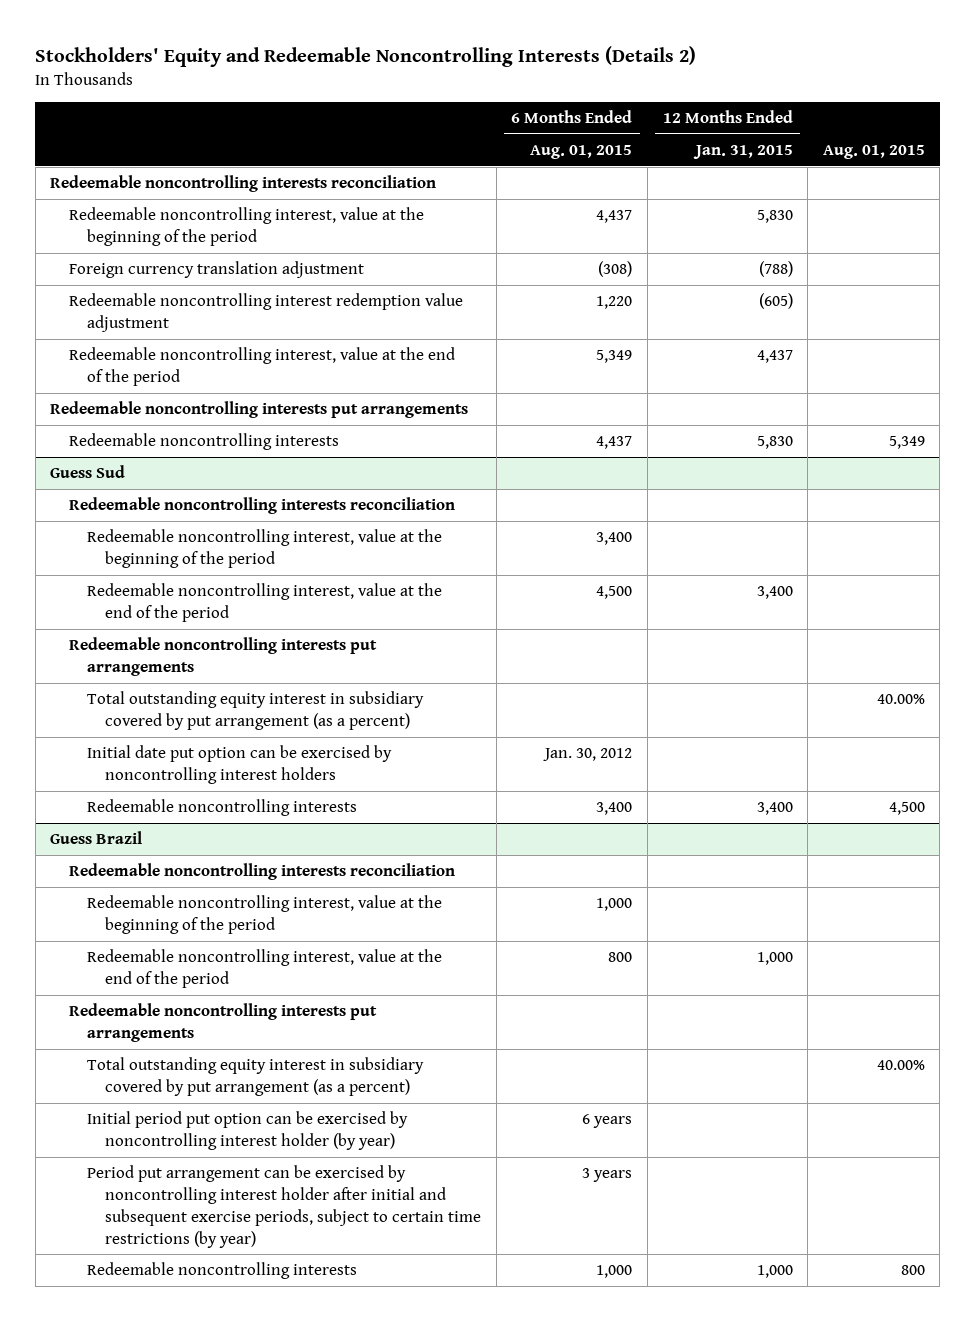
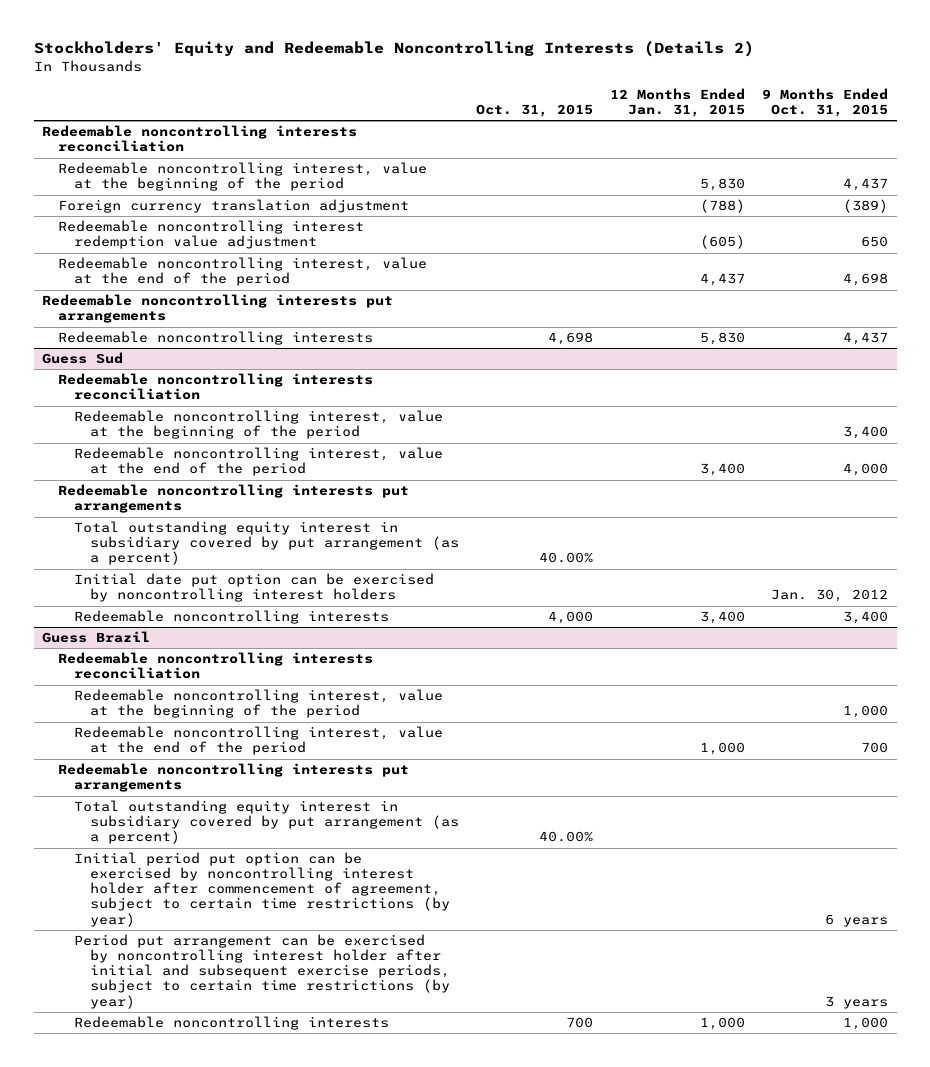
- | 6 Months Ended Aug. 01, 2015 | 12 Months Ended Jan. 31, 2015 | Aug. 01, 2015
+ | Oct. 31, 2015 | 12 Months Ended Jan. 31, 2015 | 9 Months Ended Oct. 31, 2015
@ Guess Brazil
- Initial period put option can be exercised by noncontrolling interest holder (by year) | 6 years | |
+ Initial period put option can be exercised by noncontrolling interest holder after commencement of agreement, subject to certain time restrictions (by year) | | | 6 years

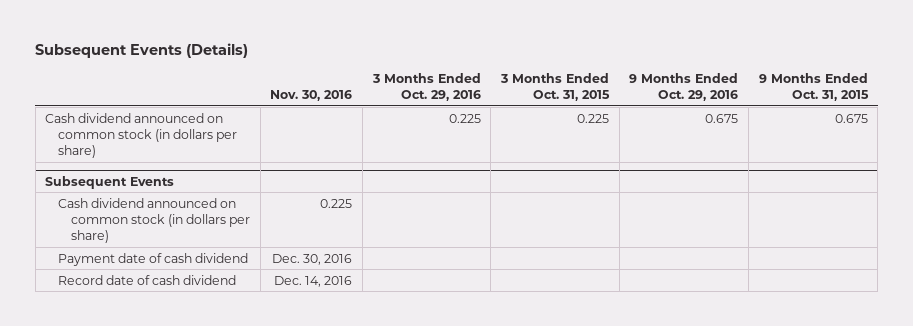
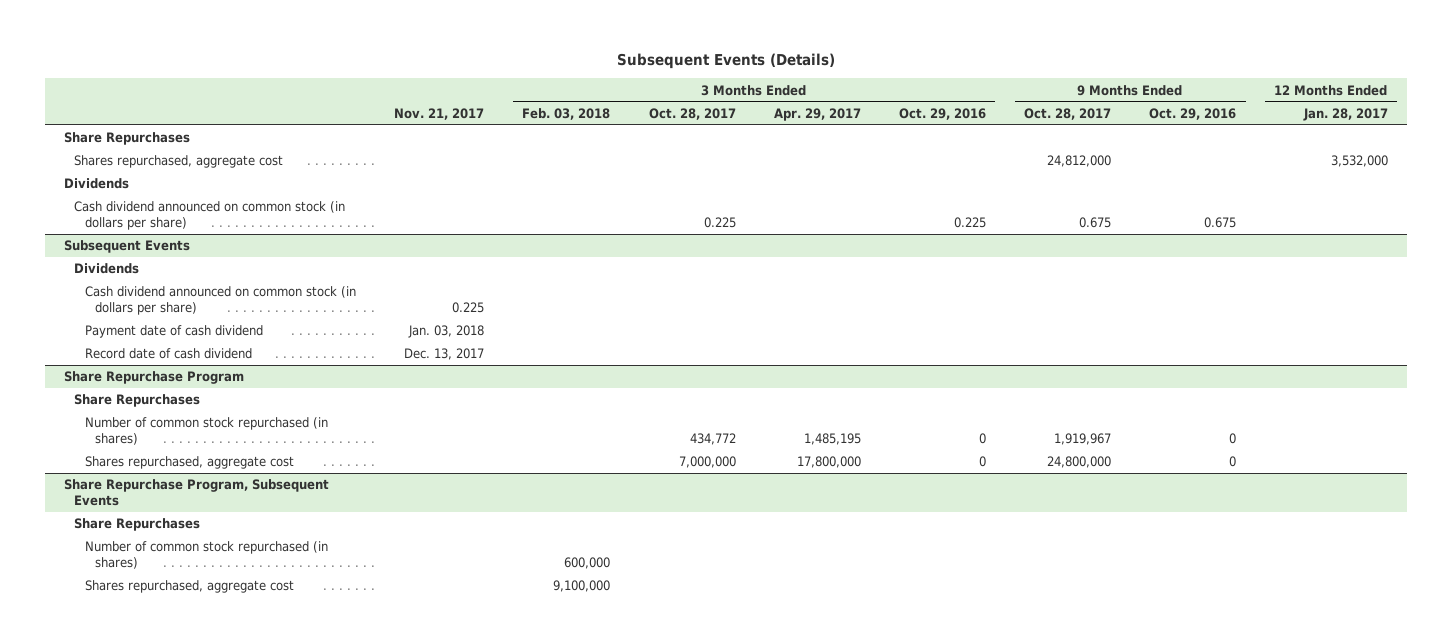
- | Nov. 30, 2016 | 3 Months Ended Oct. 29, 2016 | 3 Months Ended Oct. 31, 2015 | 9 Months Ended Oct. 29, 2016 | 9 Months Ended Oct. 31, 2015
+ | Nov. 21, 2017 | 3 Months Ended Feb. 03, 2018 | 3 Months Ended Oct. 28, 2017 | 3 Months Ended Apr. 29, 2017 | 3 Months Ended Oct. 29, 2016 | 9 Months Ended Oct. 28, 2017 | 9 Months Ended Oct. 29, 2016 | 12 Months Ended Jan. 28, 2017
+ Share Repurchases
+ Shares repurchased, aggregate cost | | | | | | 24,812,000 | | 3,532,000
+ Dividends
@ Subsequent Events
+ Dividends
+ Share Repurchase Program
+ Share Repurchases
+ Number of common stock repurchased (in shares) | | | 434,772 | 1,485,195 | 0 | 1,919,967 | 0 |
+ Shares repurchased, aggregate cost | | | 7,000,000 | 17,800,000 | 0 | 24,800,000 | 0 |
+ Share Repurchase Program, Subsequent Events
+ Share Repurchases
+ Number of common stock repurchased (in shares) | | 600,000 | | | | | |
+ Shares repurchased, aggregate cost | | 9,100,000 | | | | | |

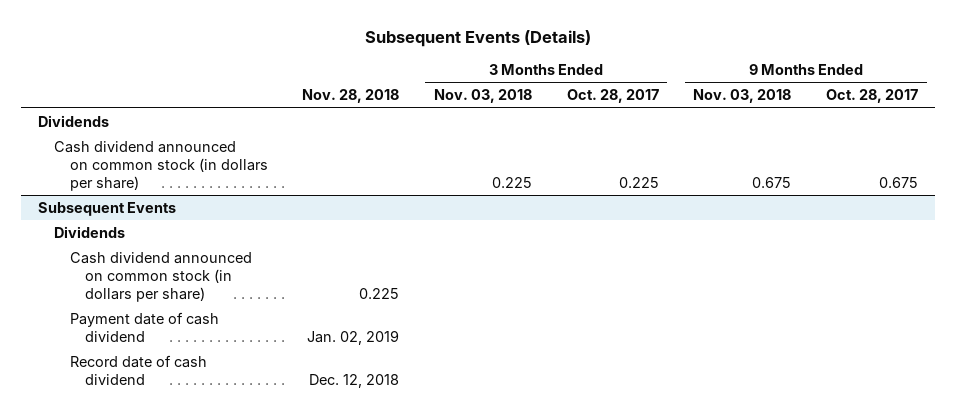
- | Nov. 21, 2017 | 3 Months Ended Feb. 03, 2018 | 3 Months Ended Oct. 28, 2017 | 3 Months Ended Apr. 29, 2017 | 3 Months Ended Oct. 29, 2016 | 9 Months Ended Oct. 28, 2017 | 9 Months Ended Oct. 29, 2016 | 12 Months Ended Jan. 28, 2017
+ | Nov. 28, 2018 | 3 Months Ended Nov. 03, 2018 | 3 Months Ended Oct. 28, 2017 | 9 Months Ended Nov. 03, 2018 | 9 Months Ended Oct. 28, 2017
- Share Repurchases
- Shares repurchased, aggregate cost | | | | | | 24,812,000 | | 3,532,000
- Share Repurchase Program
- Share Repurchases
- Number of common stock repurchased (in shares) | | | 434,772 | 1,485,195 | 0 | 1,919,967 | 0 |
- Shares repurchased, aggregate cost | | | 7,000,000 | 17,800,000 | 0 | 24,800,000 | 0 |
- Share Repurchase Program, Subsequent Events
- Share Repurchases
- Number of common stock repurchased (in shares) | | 600,000 | | | | | |
- Shares repurchased, aggregate cost | | 9,100,000 | | | | | |

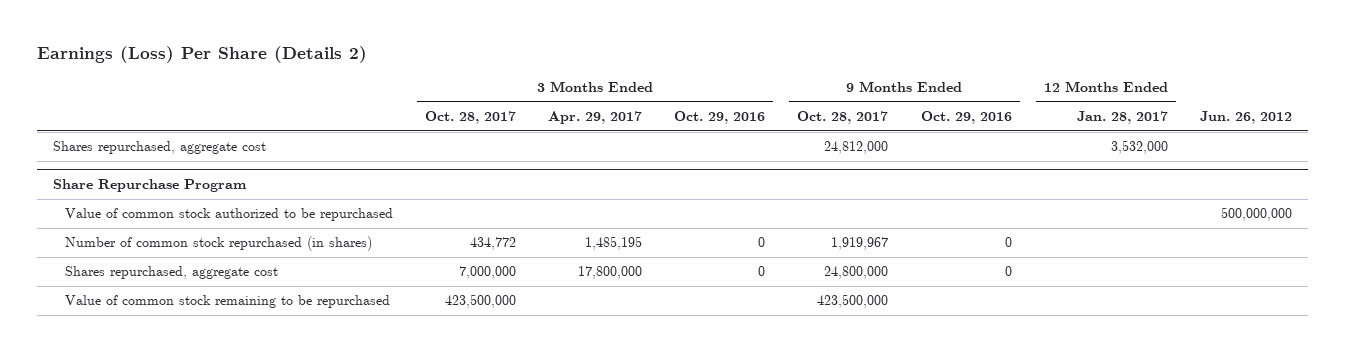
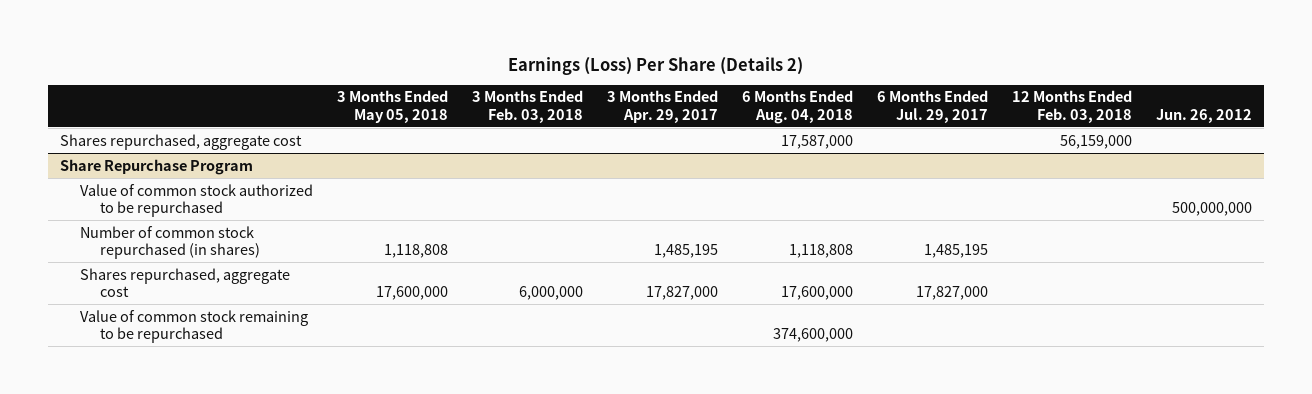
- | 3 Months Ended Oct. 28, 2017 | 3 Months Ended Apr. 29, 2017 | 3 Months Ended Oct. 29, 2016 | 9 Months Ended Oct. 28, 2017 | 9 Months Ended Oct. 29, 2016 | 12 Months Ended Jan. 28, 2017 | Jun. 26, 2012
+ | 3 Months Ended May 05, 2018 | 3 Months Ended Feb. 03, 2018 | 3 Months Ended Apr. 29, 2017 | 6 Months Ended Aug. 04, 2018 | 6 Months Ended Jul. 29, 2017 | 12 Months Ended Feb. 03, 2018 | Jun. 26, 2012
@ Share Repurchase Program
- Shares repurchased, aggregate cost | 7,000,000 | 17,800,000 | 0 | 24,800,000 | 0 | |
+ Shares repurchased, aggregate cost | 17,600,000 | 6,000,000 | 17,827,000 | 17,600,000 | 17,827,000 | |

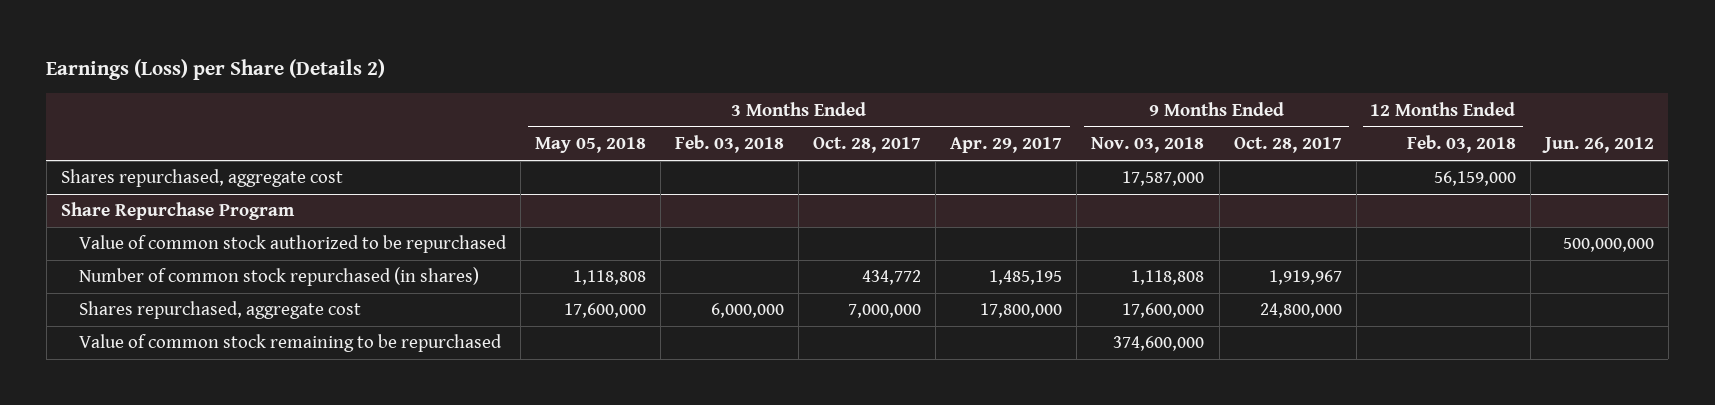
- Earnings (Loss) Per Share (Details 2)
+ Earnings (Loss) per Share (Details 2)
- | 3 Months Ended May 05, 2018 | 3 Months Ended Feb. 03, 2018 | 3 Months Ended Apr. 29, 2017 | 6 Months Ended Aug. 04, 2018 | 6 Months Ended Jul. 29, 2017 | 12 Months Ended Feb. 03, 2018 | Jun. 26, 2012
+ | 3 Months Ended May 05, 2018 | 3 Months Ended Feb. 03, 2018 | 3 Months Ended Oct. 28, 2017 | 3 Months Ended Apr. 29, 2017 | 9 Months Ended Nov. 03, 2018 | 9 Months Ended Oct. 28, 2017 | 12 Months Ended Feb. 03, 2018 | Jun. 26, 2012
@ Share Repurchase Program
- Shares repurchased, aggregate cost | 17,600,000 | 6,000,000 | 17,827,000 | 17,600,000 | 17,827,000 | |
+ Shares repurchased, aggregate cost | 17,600,000 | 6,000,000 | 7,000,000 | 17,800,000 | 17,600,000 | 24,800,000 | |

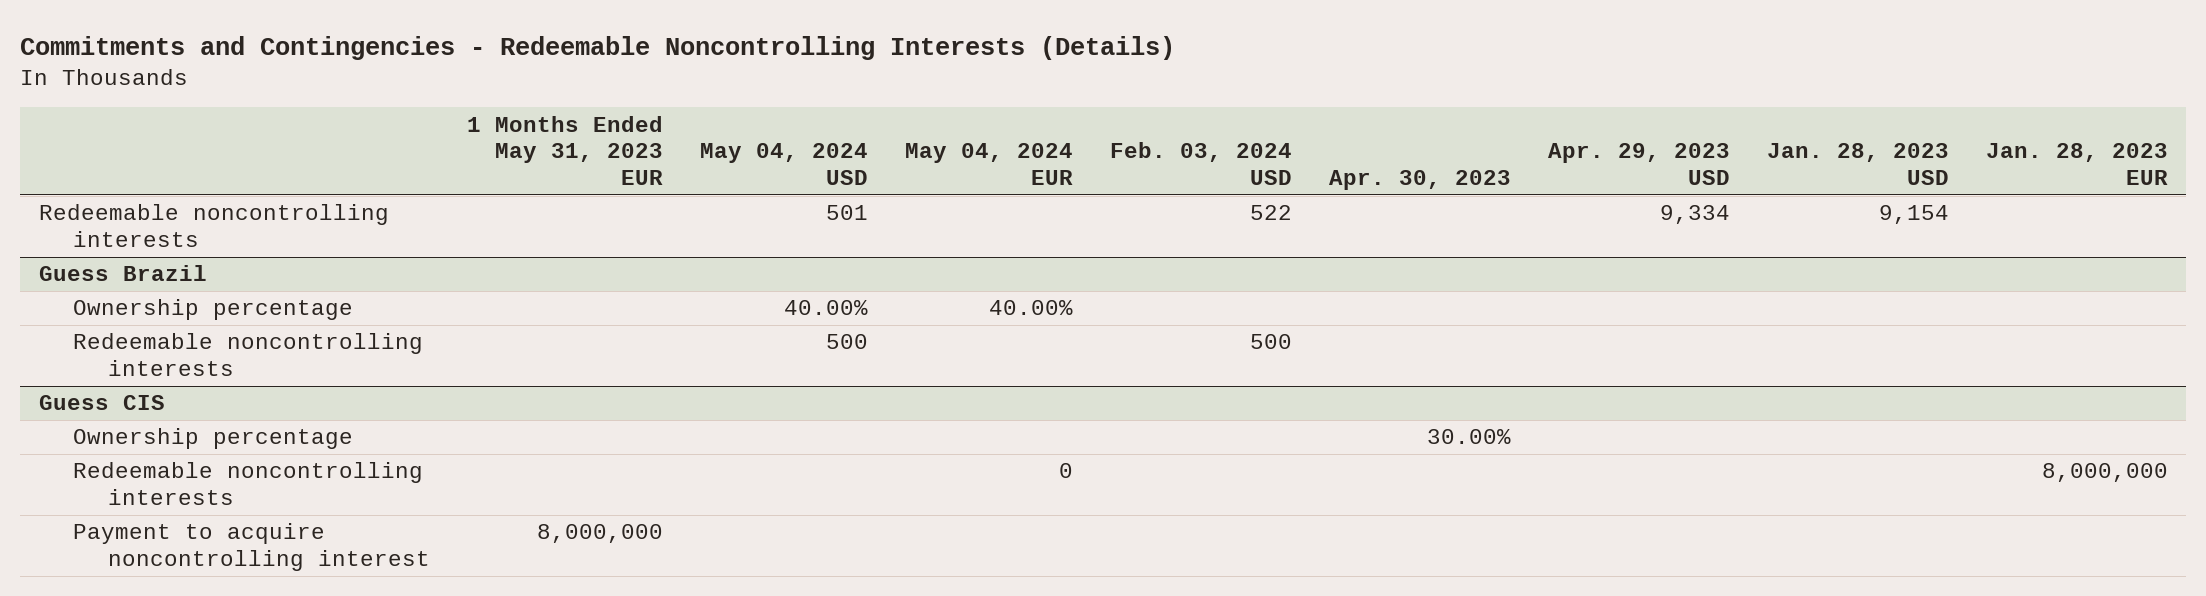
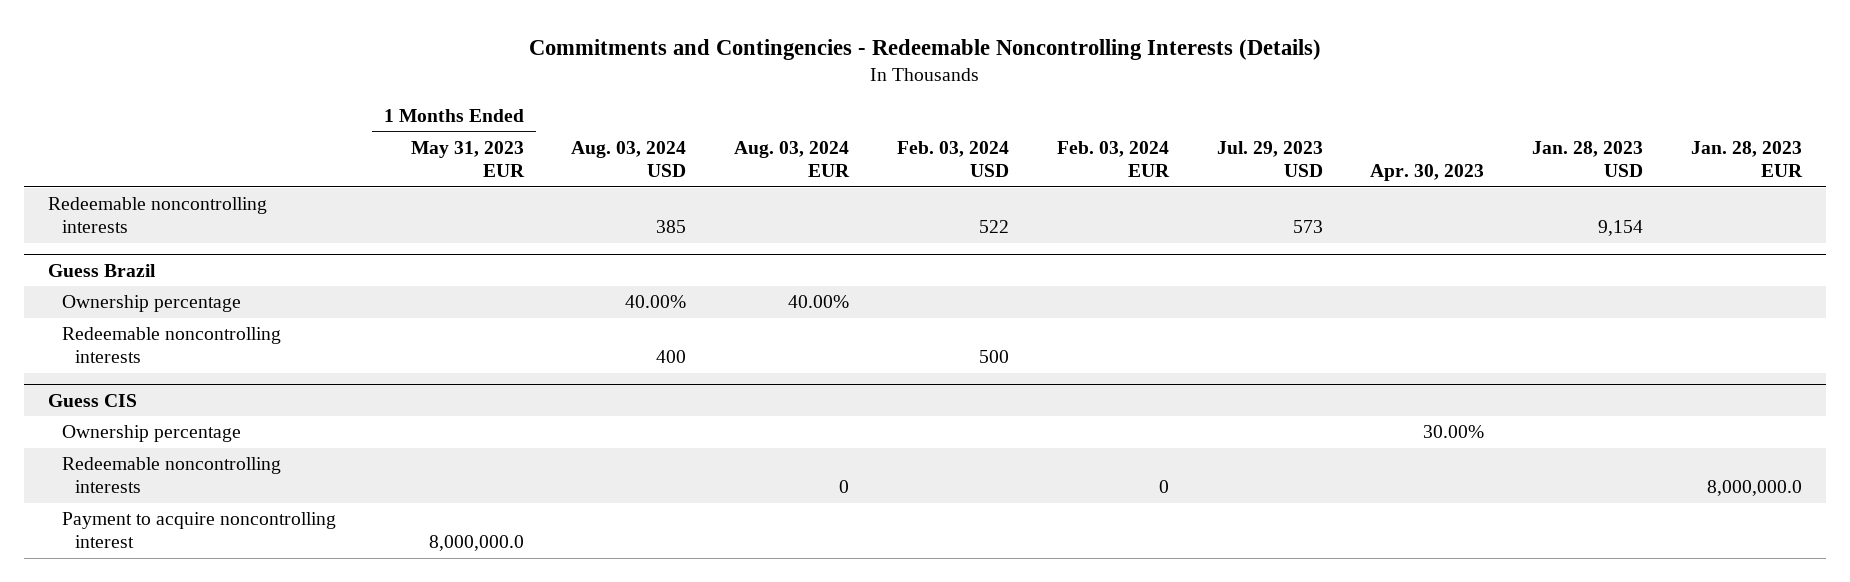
- | 1 Months Ended May 31, 2023 EUR | May 04, 2024 USD | May 04, 2024 EUR | Feb. 03, 2024 USD | Apr. 30, 2023 | Apr. 29, 2023 USD | Jan. 28, 2023 USD | Jan. 28, 2023 EUR
+ | 1 Months Ended May 31, 2023 EUR | Aug. 03, 2024 USD | Aug. 03, 2024 EUR | Feb. 03, 2024 USD | Feb. 03, 2024 EUR | Jul. 29, 2023 USD | Apr. 30, 2023 | Jan. 28, 2023 USD | Jan. 28, 2023 EUR
@ Guess CIS
- Redeemable noncontrolling interests | | | 0 | | | | | 8,000,000
- Payment to acquire noncontrolling interest | 8,000,000 | | | | | | |
+ Redeemable noncontrolling interests | | | 0 | | 0 | | | | 8,000,000.0
+ Payment to acquire noncontrolling interest | 8,000,000.0 | | | | | | | |

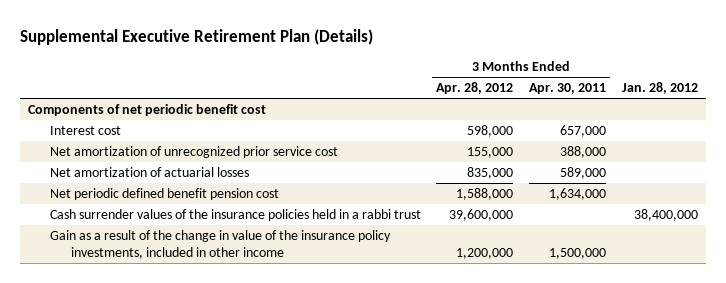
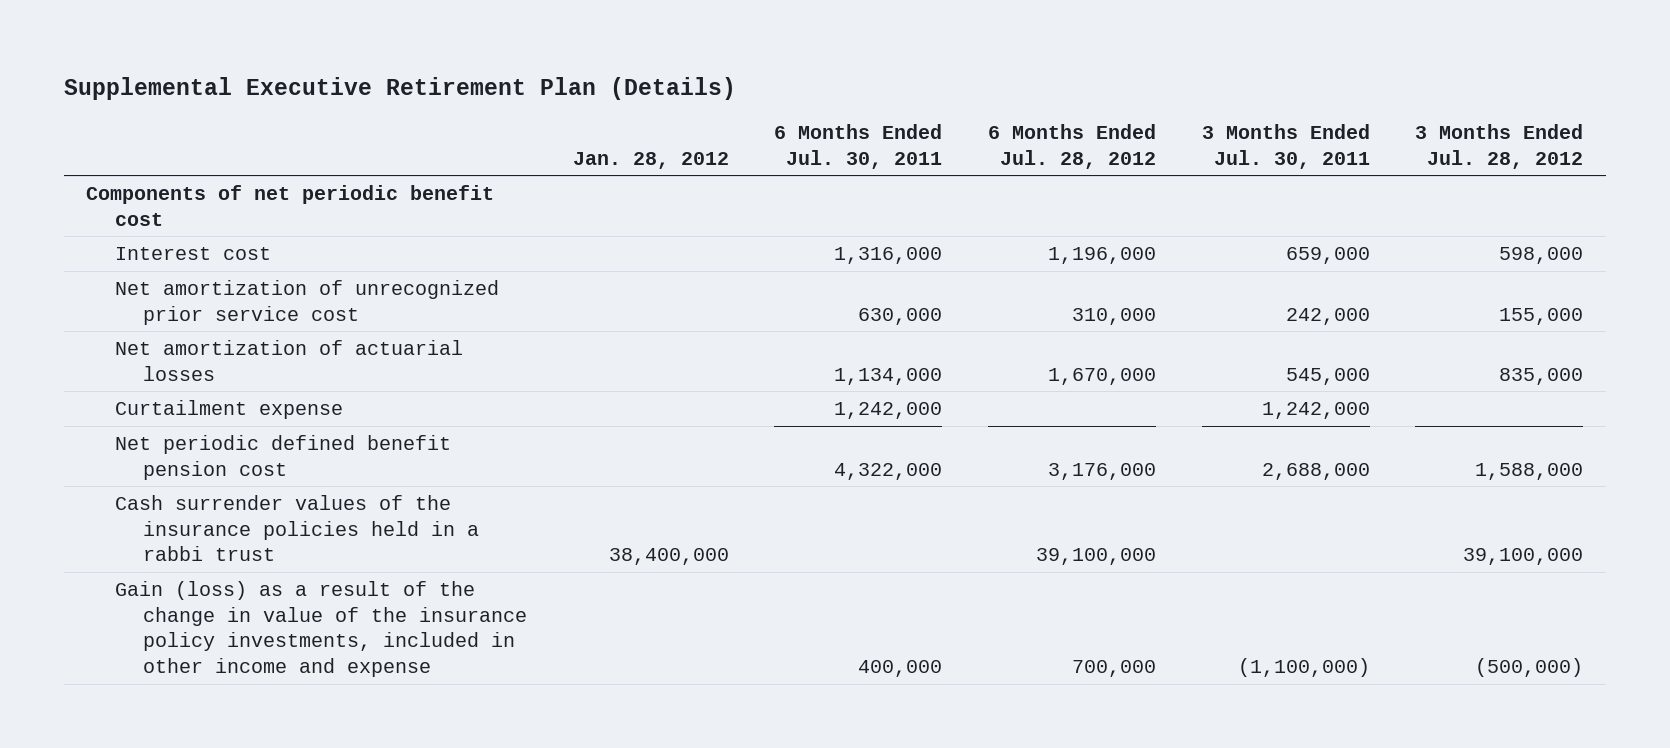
- | 3 Months Ended Apr. 28, 2012 | 3 Months Ended Apr. 30, 2011 | Jan. 28, 2012
+ | Jan. 28, 2012 | 6 Months Ended Jul. 30, 2011 | 6 Months Ended Jul. 28, 2012 | 3 Months Ended Jul. 30, 2011 | 3 Months Ended Jul. 28, 2012
+ Curtailment expense | | 1,242,000 | | 1,242,000 |
- Gain as a result of the change in value of the insurance policy investments, included in other income | 1,200,000 | 1,500,000 |
+ Gain (loss) as a result of the change in value of the insurance policy investments, included in other income and expense | | 400,000 | 700,000 | (1,100,000) | (500,000)

